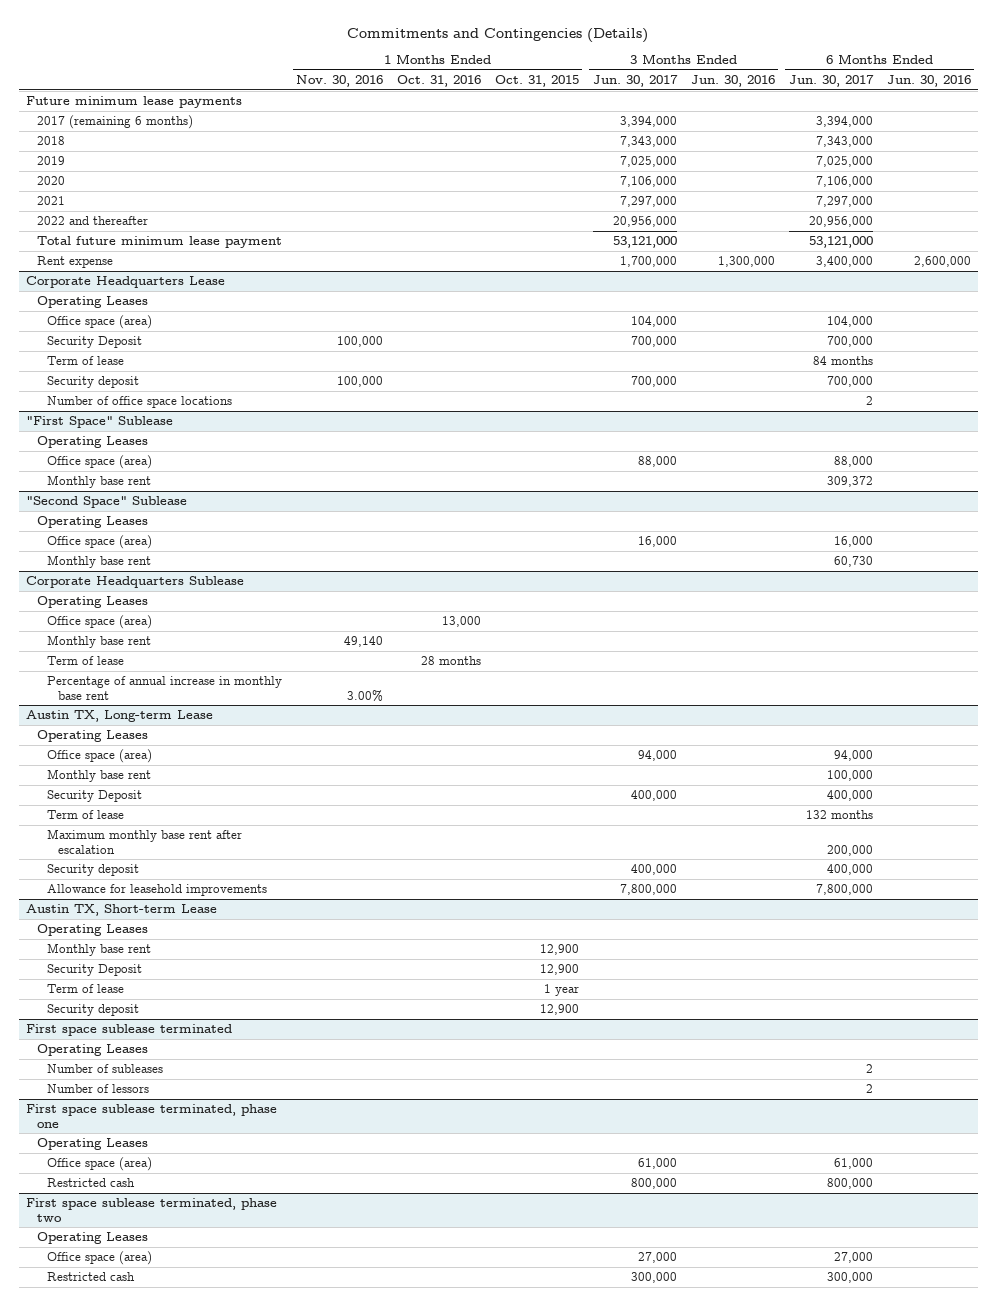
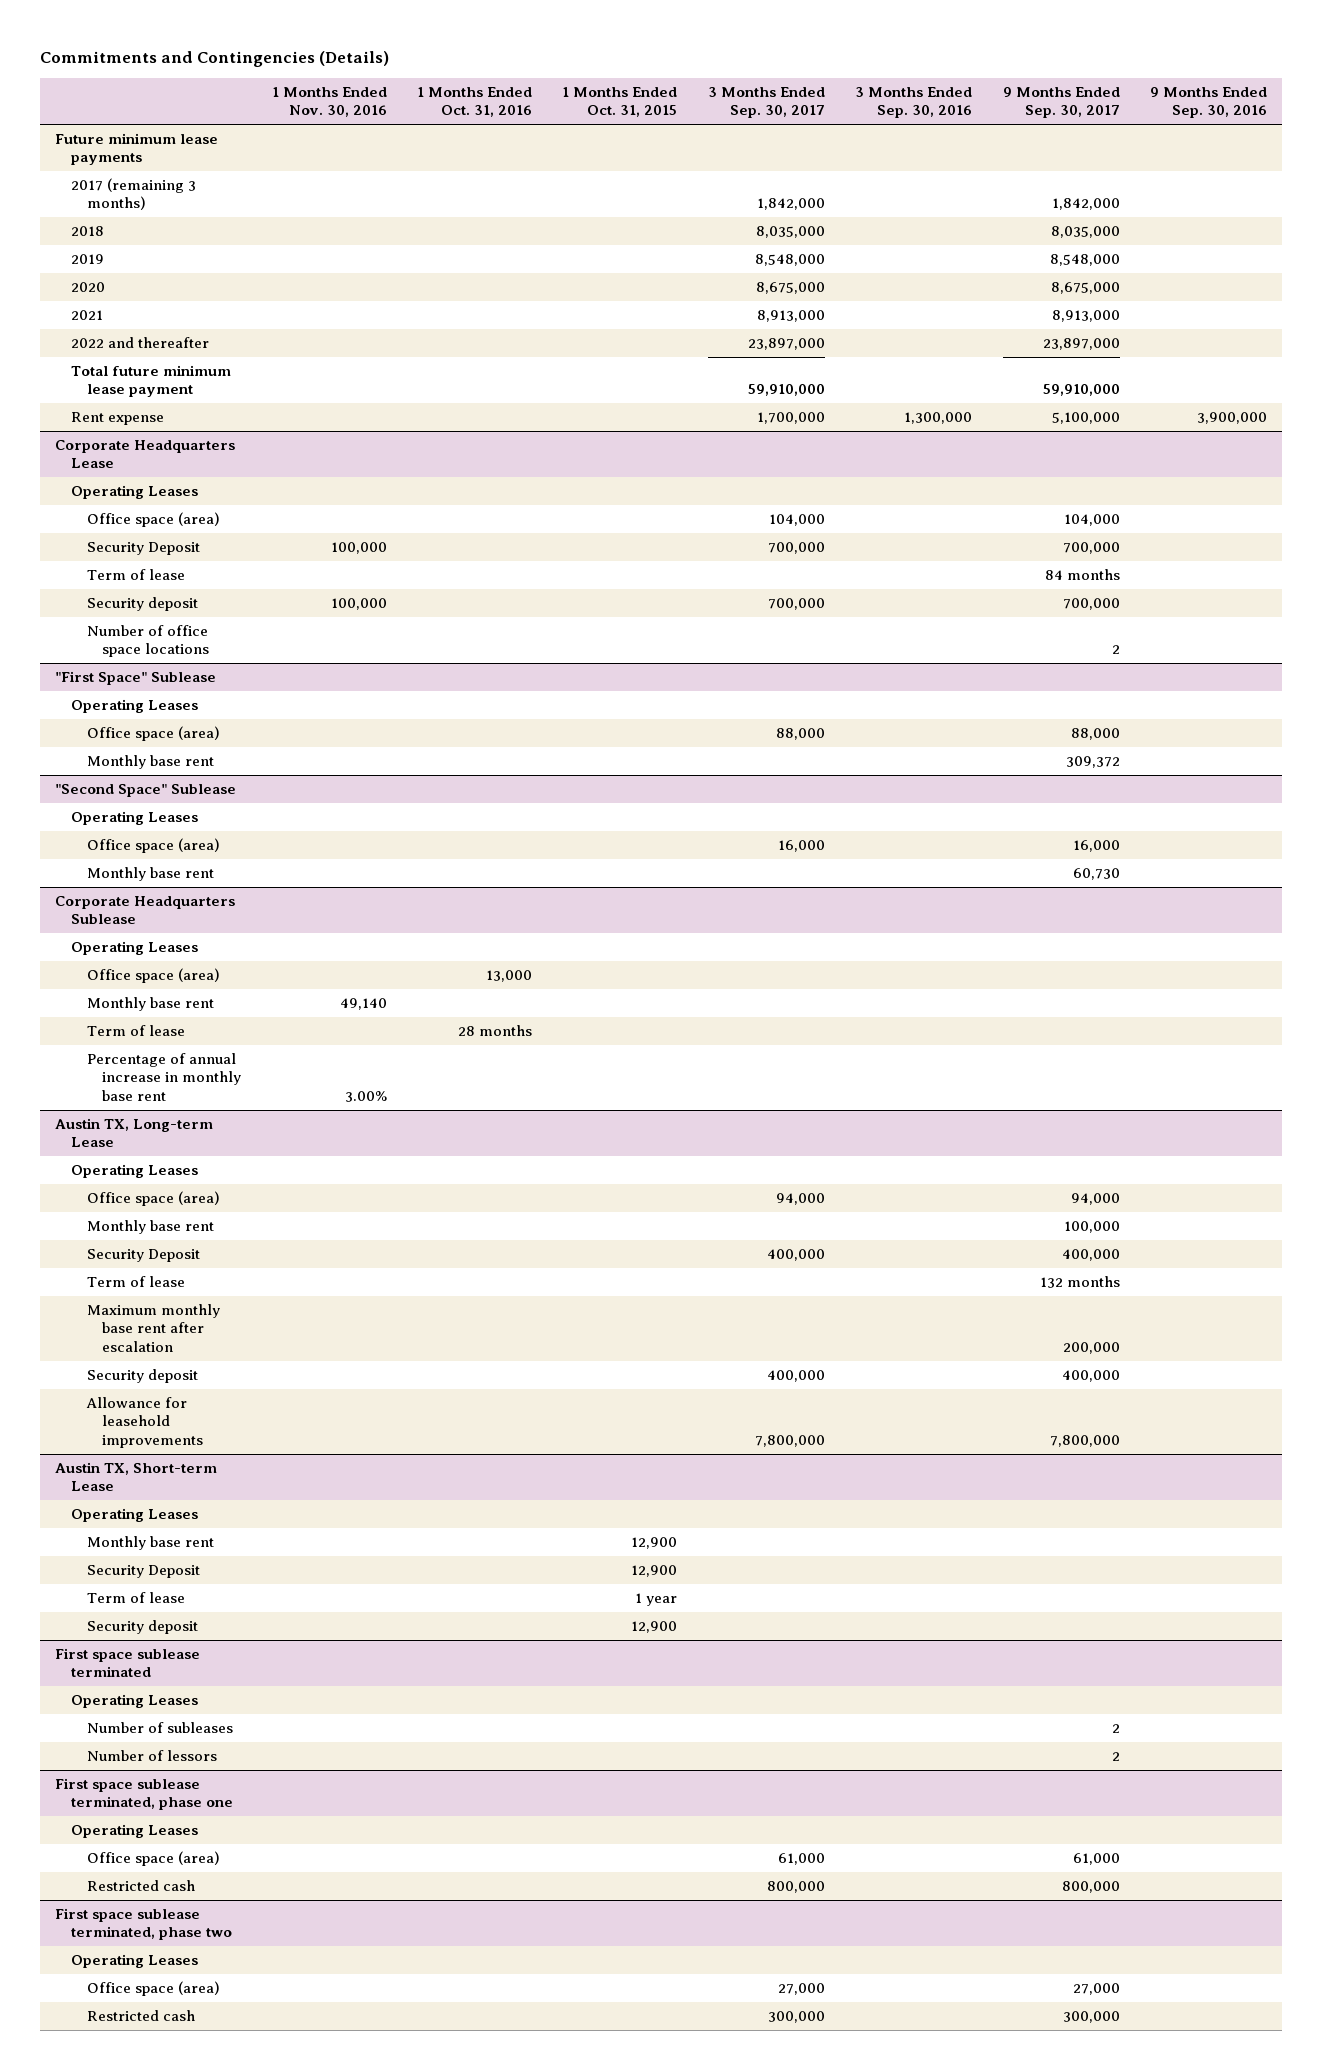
- | 1 Months Ended Nov. 30, 2016 | 1 Months Ended Oct. 31, 2016 | 1 Months Ended Oct. 31, 2015 | 3 Months Ended Jun. 30, 2017 | 3 Months Ended Jun. 30, 2016 | 6 Months Ended Jun. 30, 2017 | 6 Months Ended Jun. 30, 2016
+ | 1 Months Ended Nov. 30, 2016 | 1 Months Ended Oct. 31, 2016 | 1 Months Ended Oct. 31, 2015 | 3 Months Ended Sep. 30, 2017 | 3 Months Ended Sep. 30, 2016 | 9 Months Ended Sep. 30, 2017 | 9 Months Ended Sep. 30, 2016
- 2017 (remaining 6 months) | | | | 3,394,000 | | 3,394,000 |
+ 2017 (remaining 3 months) | | | | 1,842,000 | | 1,842,000 |

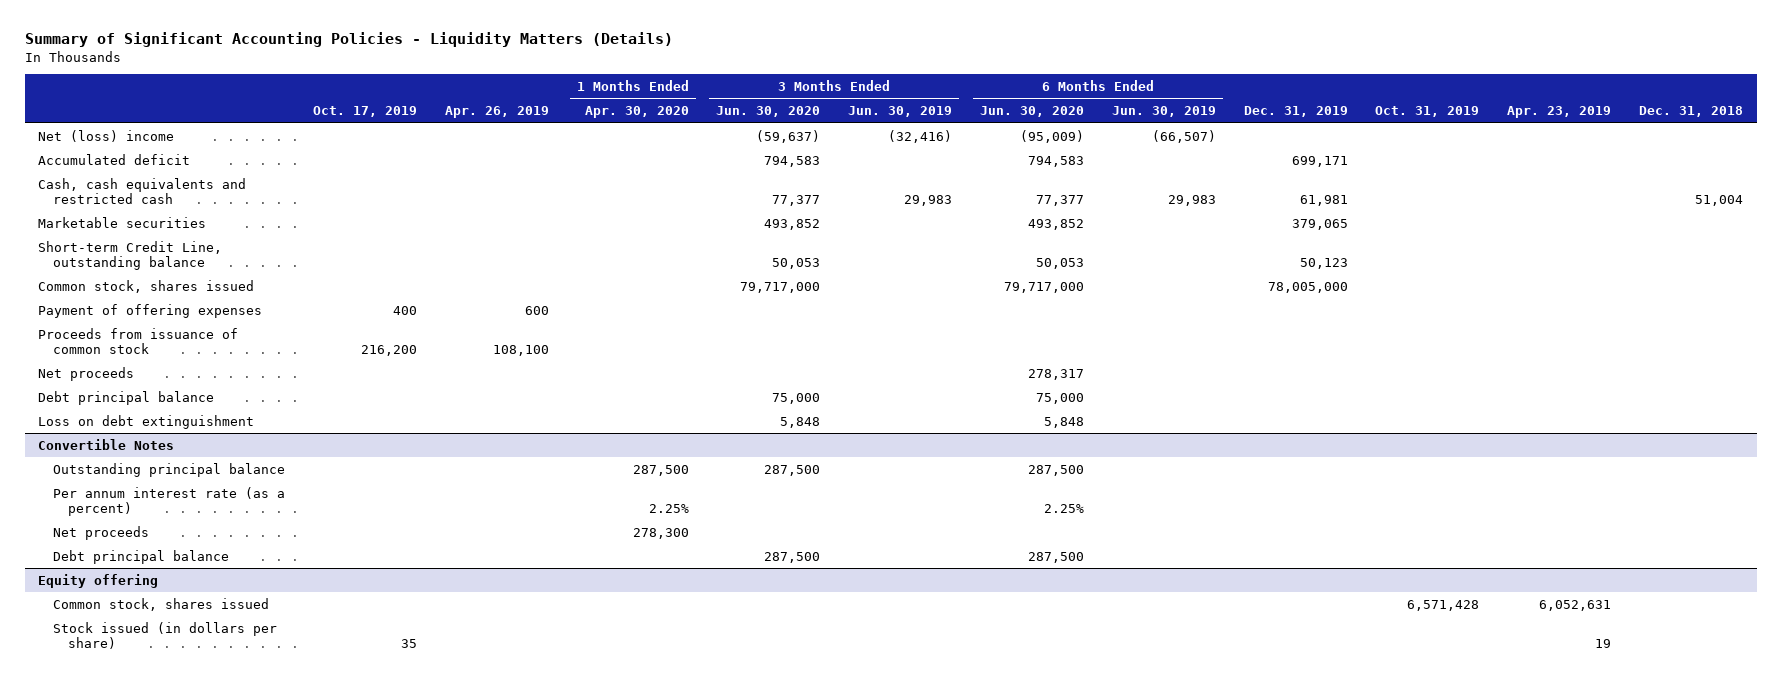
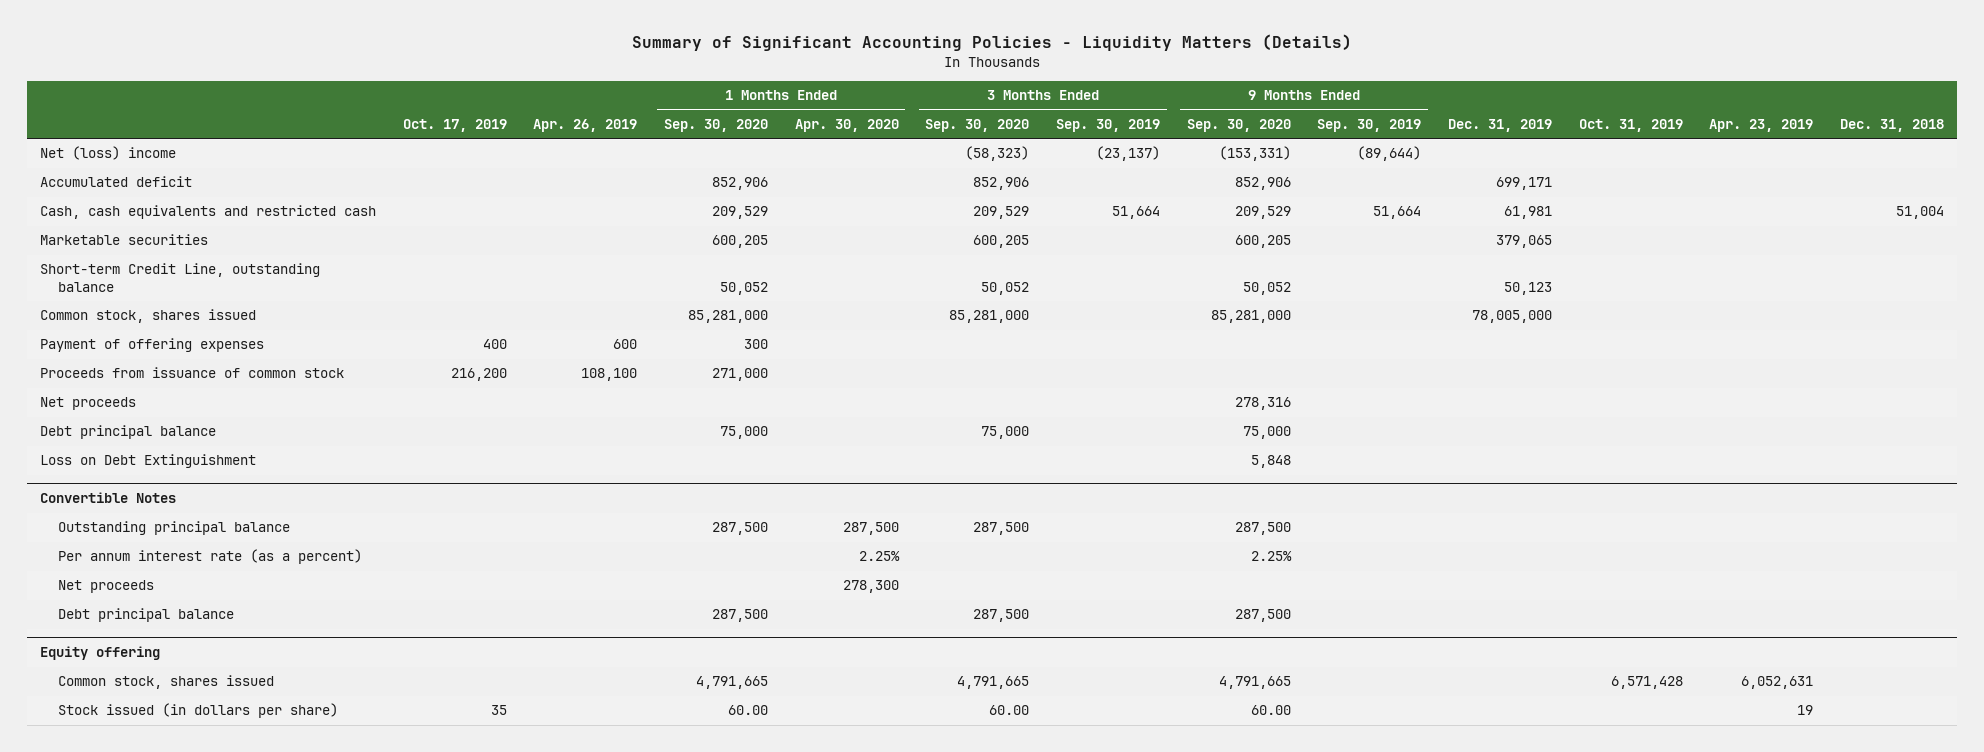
- | Oct. 17, 2019 | Apr. 26, 2019 | 1 Months Ended Apr. 30, 2020 | 3 Months Ended Jun. 30, 2020 | 3 Months Ended Jun. 30, 2019 | 6 Months Ended Jun. 30, 2020 | 6 Months Ended Jun. 30, 2019 | Dec. 31, 2019 | Oct. 31, 2019 | Apr. 23, 2019 | Dec. 31, 2018
+ | Oct. 17, 2019 | Apr. 26, 2019 | 1 Months Ended Sep. 30, 2020 | 1 Months Ended Apr. 30, 2020 | 3 Months Ended Sep. 30, 2020 | 3 Months Ended Sep. 30, 2019 | 9 Months Ended Sep. 30, 2020 | 9 Months Ended Sep. 30, 2019 | Dec. 31, 2019 | Oct. 31, 2019 | Apr. 23, 2019 | Dec. 31, 2018
- Loss on debt extinguishment | | | | 5,848 | | 5,848 | | | | |
+ Loss on Debt Extinguishment | | | | | | | 5,848 | | | | |

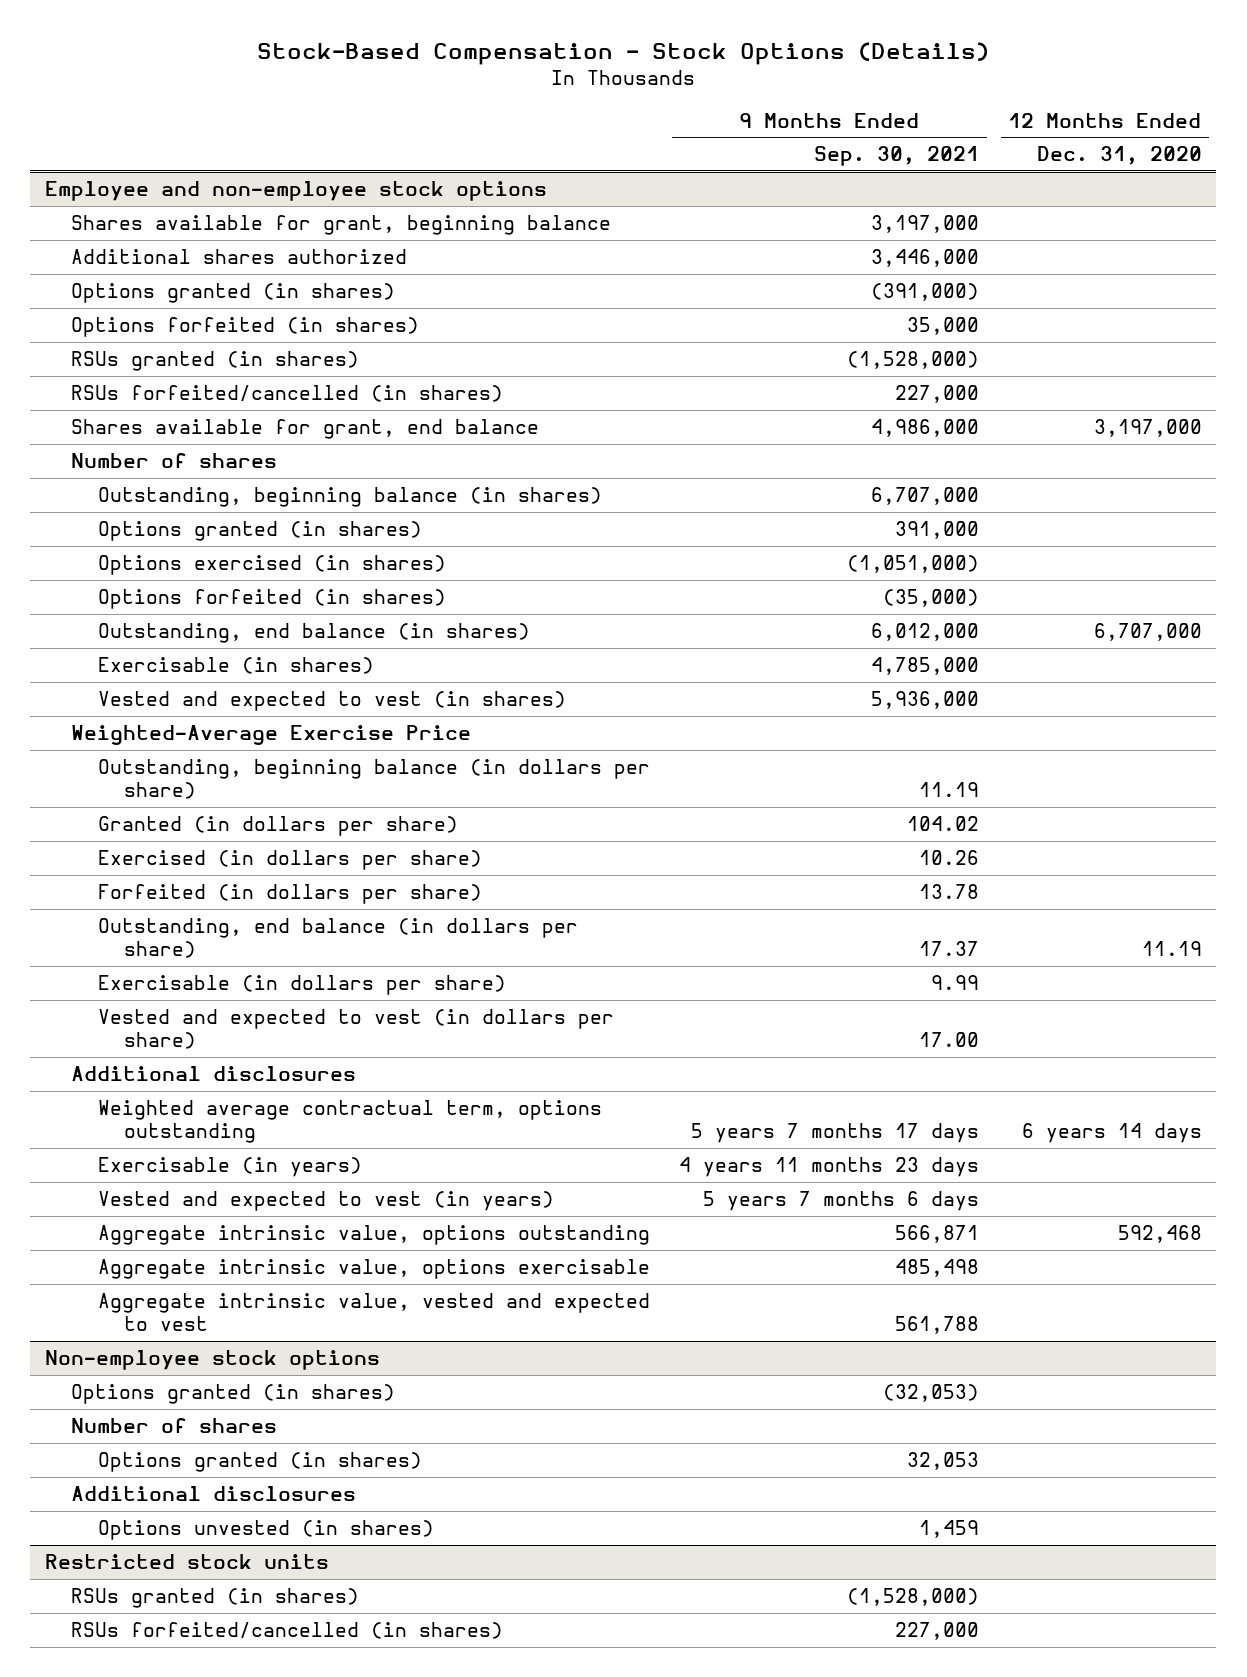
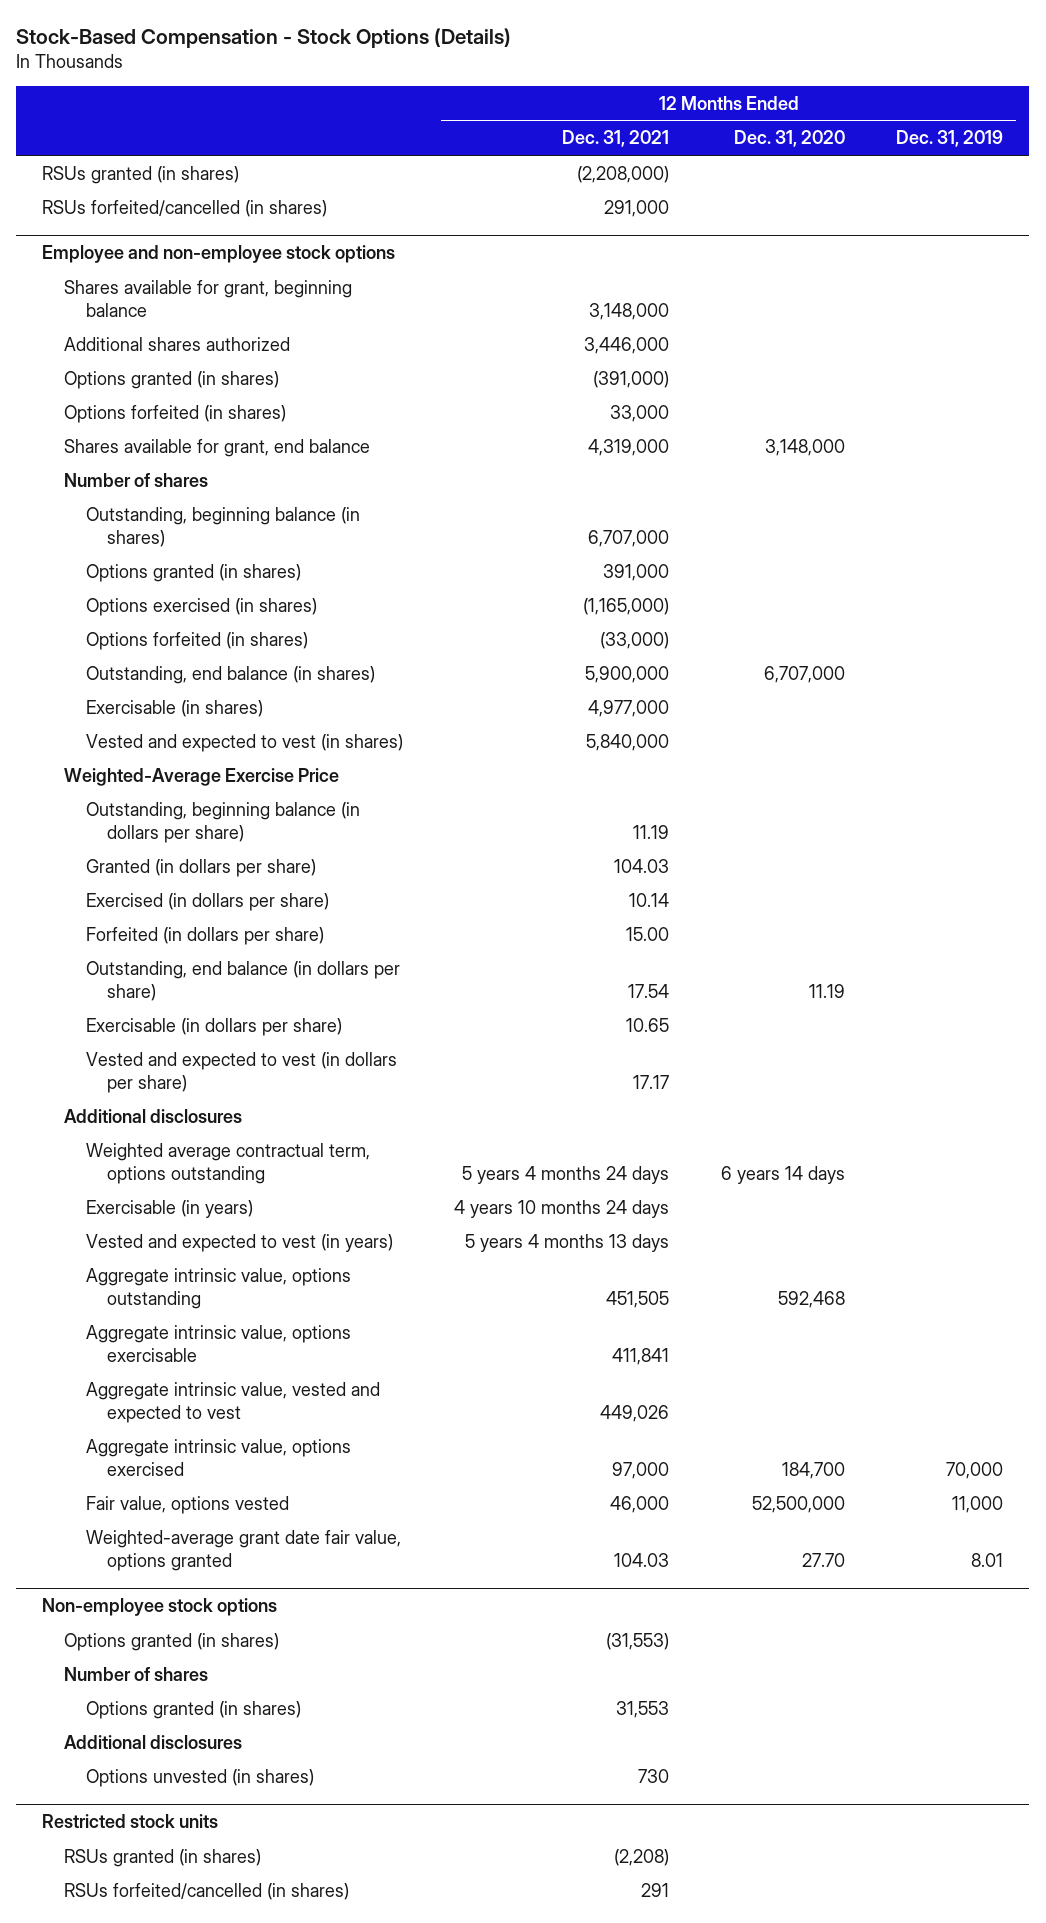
- | 9 Months Ended Sep. 30, 2021 | 12 Months Ended Dec. 31, 2020
+ | 12 Months Ended Dec. 31, 2021 | 12 Months Ended Dec. 31, 2020 | 12 Months Ended Dec. 31, 2019
+ RSUs granted (in shares) | (2,208,000) | |
+ RSUs forfeited/cancelled (in shares) | 291,000 | |
@ Employee and non-employee stock options
- RSUs granted (in shares) | (1,528,000) |
- RSUs forfeited/cancelled (in shares) | 227,000 |
- Shares available for grant, end balance | 4,986,000 | 3,197,000
+ Shares available for grant, end balance | 4,319,000 | 3,148,000 |
+ Aggregate intrinsic value, options exercised | 97,000 | 184,700 | 70,000
+ Fair value, options vested | 46,000 | 52,500,000 | 11,000
+ Weighted-average grant date fair value, options granted | 104.03 | 27.70 | 8.01

